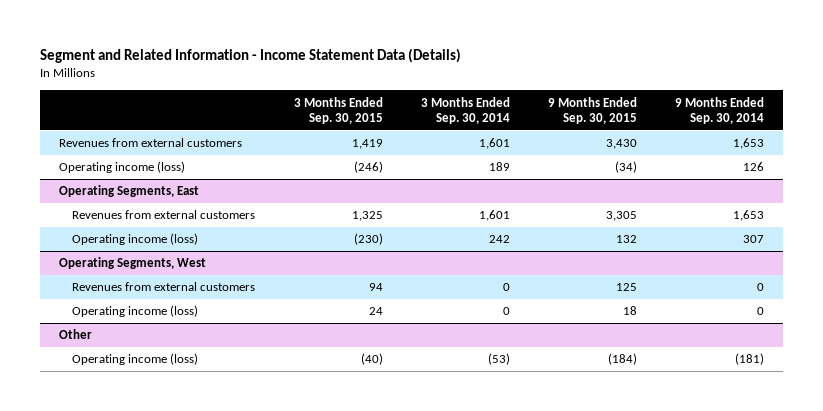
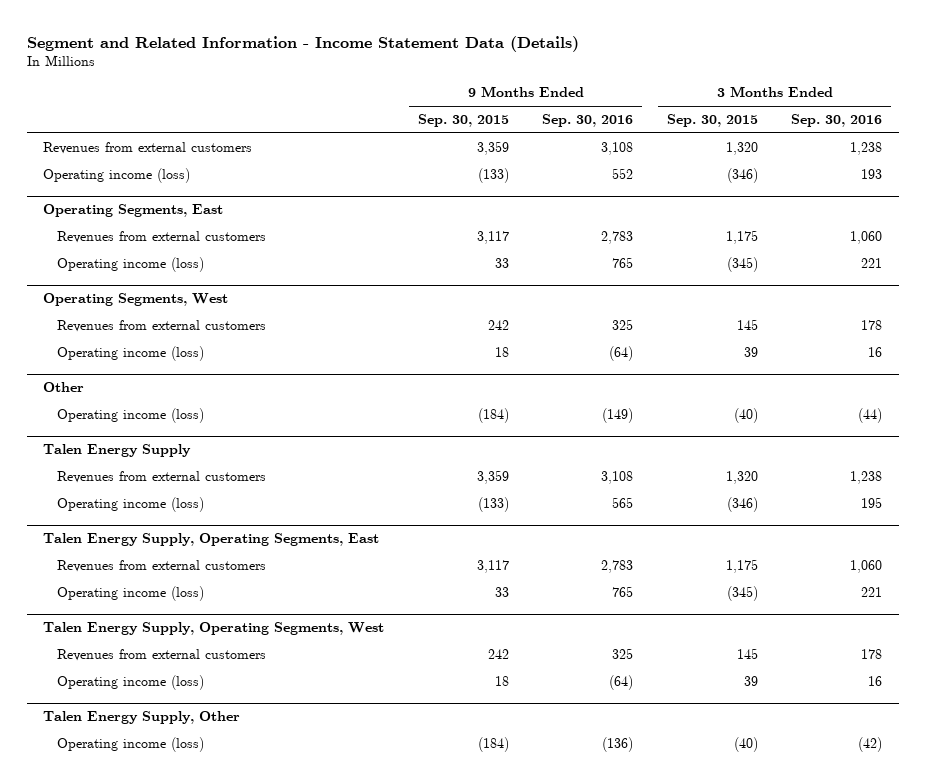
- | 3 Months Ended Sep. 30, 2015 | 3 Months Ended Sep. 30, 2014 | 9 Months Ended Sep. 30, 2015 | 9 Months Ended Sep. 30, 2014
+ | 9 Months Ended Sep. 30, 2015 | 9 Months Ended Sep. 30, 2016 | 3 Months Ended Sep. 30, 2015 | 3 Months Ended Sep. 30, 2016
- Revenues from external customers | 1,419 | 1,601 | 3,430 | 1,653
- Operating income (loss) | (246) | 189 | (34) | 126
+ Revenues from external customers | 3,359 | 3,108 | 1,320 | 1,238
+ Operating income (loss) | (133) | 552 | (346) | 193
@ Operating Segments, East
- Revenues from external customers | 1,325 | 1,601 | 3,305 | 1,653
- Operating income (loss) | (230) | 242 | 132 | 307
+ Revenues from external customers | 3,117 | 2,783 | 1,175 | 1,060
+ Operating income (loss) | 33 | 765 | (345) | 221
@ Operating Segments, West
- Revenues from external customers | 94 | 0 | 125 | 0
- Operating income (loss) | 24 | 0 | 18 | 0
+ Revenues from external customers | 242 | 325 | 145 | 178
+ Operating income (loss) | 18 | (64) | 39 | 16
+ Talen Energy Supply
+ Revenues from external customers | 3,359 | 3,108 | 1,320 | 1,238
+ Operating income (loss) | (133) | 565 | (346) | 195
+ Talen Energy Supply, Operating Segments, East
+ Revenues from external customers | 3,117 | 2,783 | 1,175 | 1,060
+ Operating income (loss) | 33 | 765 | (345) | 221
+ Talen Energy Supply, Operating Segments, West
+ Revenues from external customers | 242 | 325 | 145 | 178
+ Operating income (loss) | 18 | (64) | 39 | 16
+ Talen Energy Supply, Other
+ Operating income (loss) | (184) | (136) | (40) | (42)

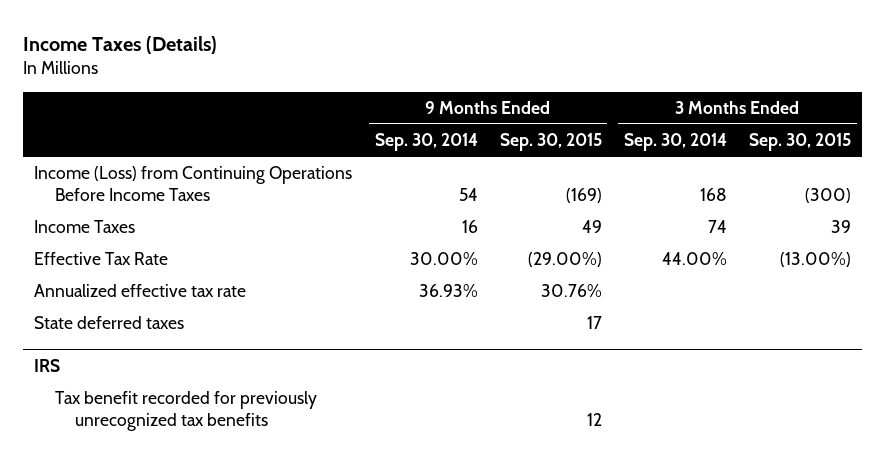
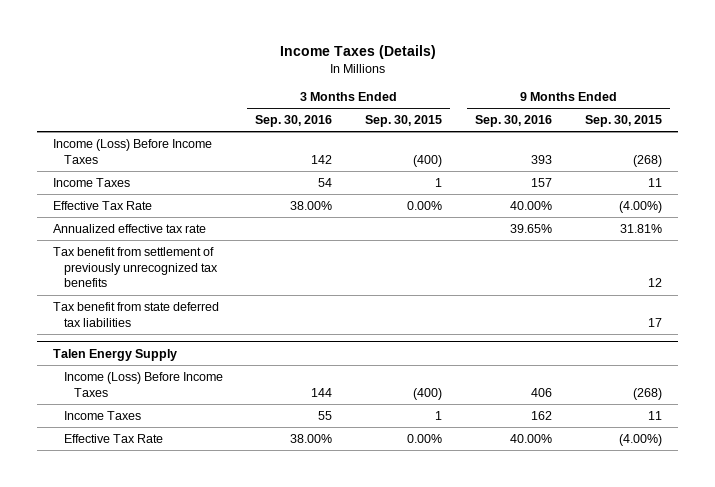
- | 9 Months Ended Sep. 30, 2014 | 9 Months Ended Sep. 30, 2015 | 3 Months Ended Sep. 30, 2014 | 3 Months Ended Sep. 30, 2015
+ | 3 Months Ended Sep. 30, 2016 | 3 Months Ended Sep. 30, 2015 | 9 Months Ended Sep. 30, 2016 | 9 Months Ended Sep. 30, 2015
- Income (Loss) from Continuing Operations Before Income Taxes | 54 | (169) | 168 | (300)
- Income Taxes | 16 | 49 | 74 | 39
- Effective Tax Rate | 30.00% | (29.00%) | 44.00% | (13.00%)
- Annualized effective tax rate | 36.93% | 30.76% | |
- State deferred taxes | | 17 | |
- IRS
- Tax benefit recorded for previously unrecognized tax benefits | | 12 | |
+ Income (Loss) Before Income Taxes | 142 | (400) | 393 | (268)
+ Income Taxes | 54 | 1 | 157 | 11
+ Effective Tax Rate | 38.00% | 0.00% | 40.00% | (4.00%)
+ Annualized effective tax rate | | | 39.65% | 31.81%
+ Tax benefit from settlement of previously unrecognized tax benefits | | | | 12
+ Tax benefit from state deferred tax liabilities | | | | 17
+ Talen Energy Supply
+ Income (Loss) Before Income Taxes | 144 | (400) | 406 | (268)
+ Income Taxes | 55 | 1 | 162 | 11
+ Effective Tax Rate | 38.00% | 0.00% | 40.00% | (4.00%)

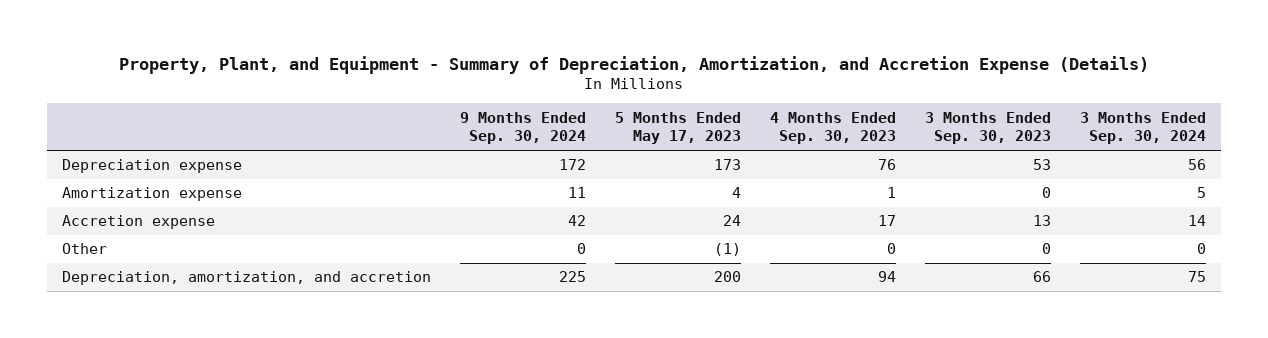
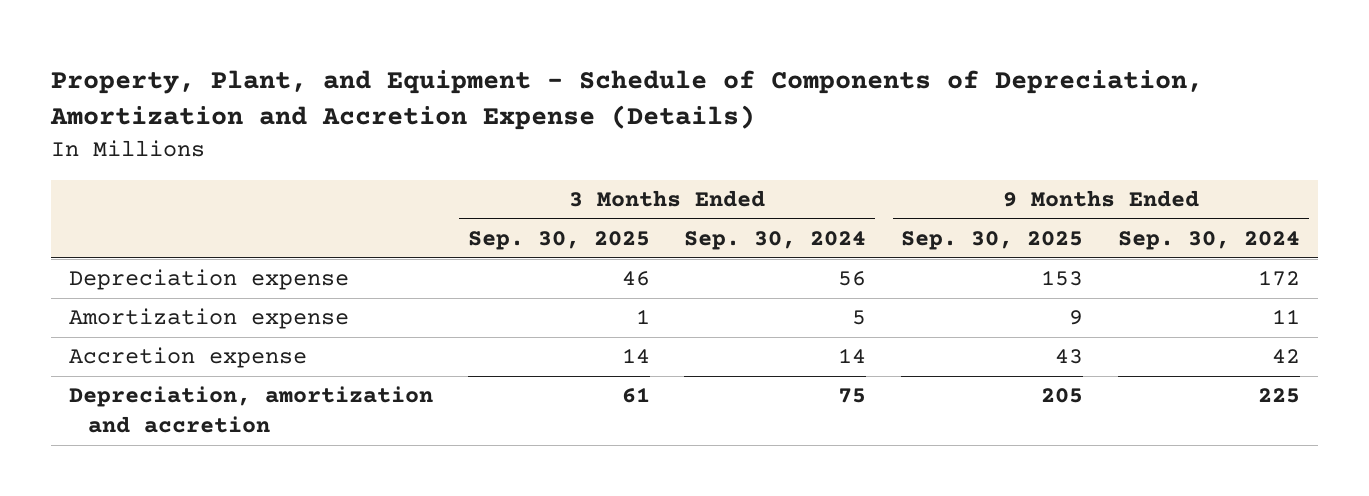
- Property, Plant, and Equipment - Summary of Depreciation, Amortization, and Accretion Expense (Details)
+ Property, Plant, and Equipment - Schedule of Components of Depreciation, Amortization and Accretion Expense (Details)
- | 9 Months Ended Sep. 30, 2024 | 5 Months Ended May 17, 2023 | 4 Months Ended Sep. 30, 2023 | 3 Months Ended Sep. 30, 2023 | 3 Months Ended Sep. 30, 2024
+ | 3 Months Ended Sep. 30, 2025 | 3 Months Ended Sep. 30, 2024 | 9 Months Ended Sep. 30, 2025 | 9 Months Ended Sep. 30, 2024
- Other | 0 | (1) | 0 | 0 | 0
- Depreciation, amortization, and accretion | 225 | 200 | 94 | 66 | 75
+ Depreciation, amortization and accretion | 61 | 75 | 205 | 225

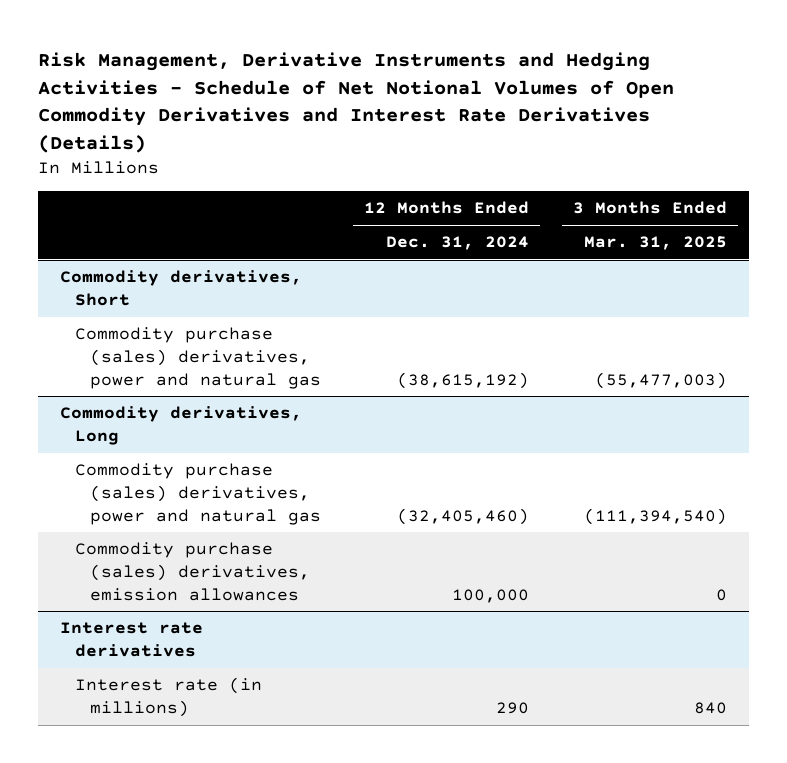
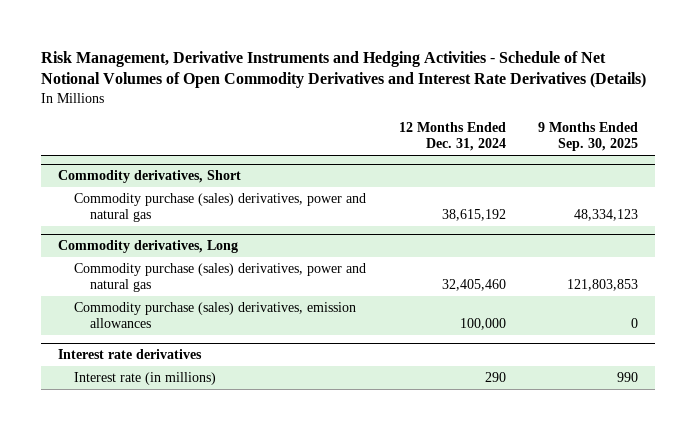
- | 12 Months Ended Dec. 31, 2024 | 3 Months Ended Mar. 31, 2025
+ | 12 Months Ended Dec. 31, 2024 | 9 Months Ended Sep. 30, 2025
@ Commodity derivatives, Short
- Commodity purchase (sales) derivatives, power and natural gas | (38,615,192) | (55,477,003)
+ Commodity purchase (sales) derivatives, power and natural gas | 38,615,192 | 48,334,123
@ Commodity derivatives, Long
- Commodity purchase (sales) derivatives, power and natural gas | (32,405,460) | (111,394,540)
+ Commodity purchase (sales) derivatives, power and natural gas | 32,405,460 | 121,803,853

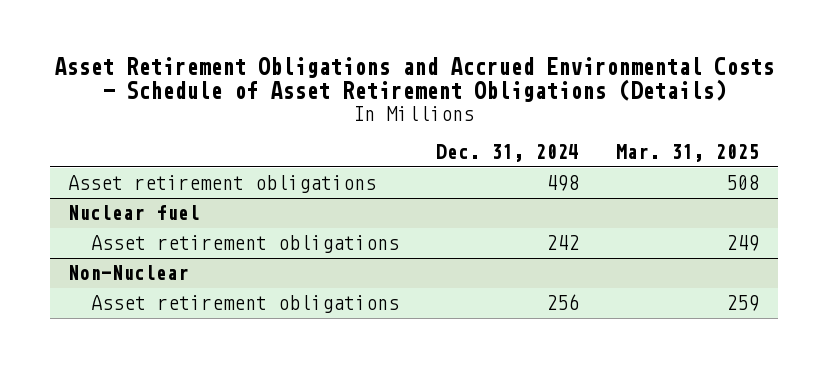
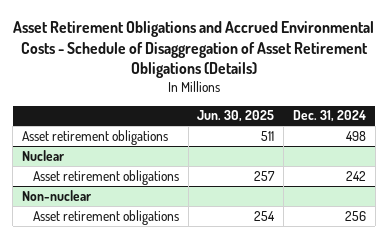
- Asset Retirement Obligations and Accrued Environmental Costs - Schedule of Asset Retirement Obligations (Details)
+ Asset Retirement Obligations and Accrued Environmental Costs - Schedule of Disaggregation of Asset Retirement Obligations (Details)
- | Dec. 31, 2024 | Mar. 31, 2025
+ | Jun. 30, 2025 | Dec. 31, 2024
- Nuclear fuel
+ Nuclear
- Non-Nuclear
+ Non-nuclear

